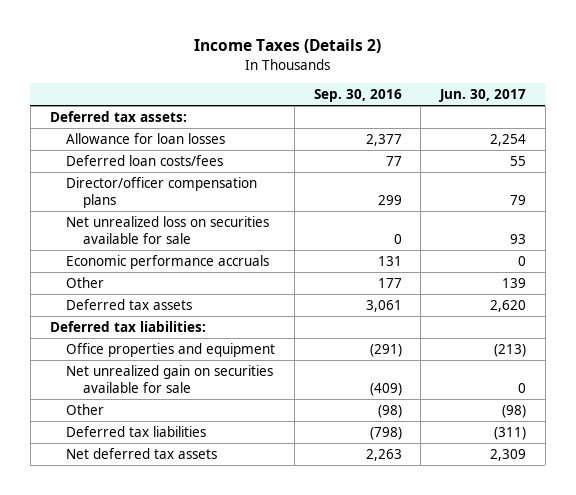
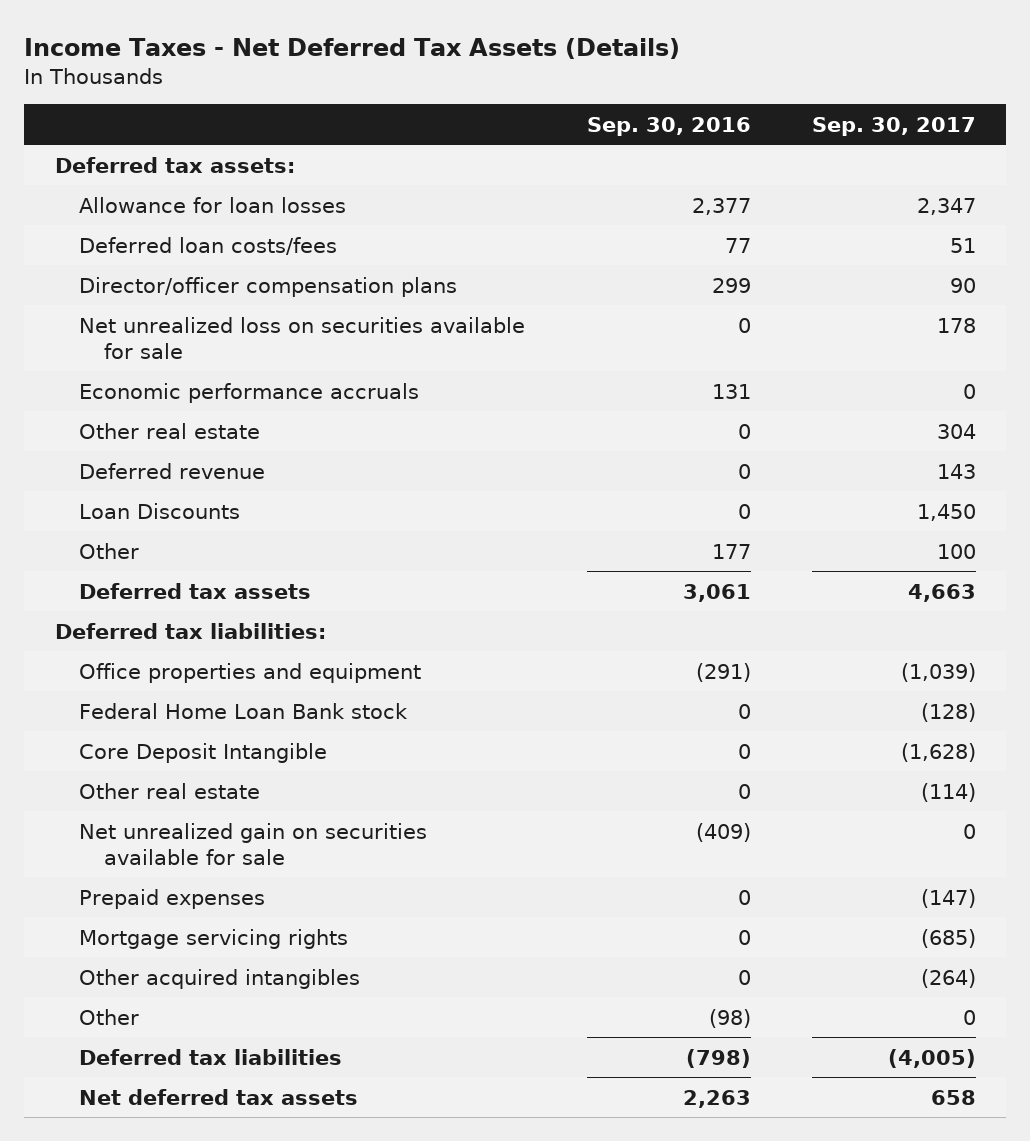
- Income Taxes (Details 2)
+ Income Taxes - Net Deferred Tax Assets (Details)
- | Sep. 30, 2016 | Jun. 30, 2017
+ | Sep. 30, 2016 | Sep. 30, 2017
+ Other real estate | 0 | 304
+ Deferred revenue | 0 | 143
+ Loan Discounts | 0 | 1,450
+ Federal Home Loan Bank stock | 0 | (128)
+ Core Deposit Intangible | 0 | (1,628)
+ Other real estate | 0 | (114)
+ Prepaid expenses | 0 | (147)
+ Mortgage servicing rights | 0 | (685)
+ Other acquired intangibles | 0 | (264)

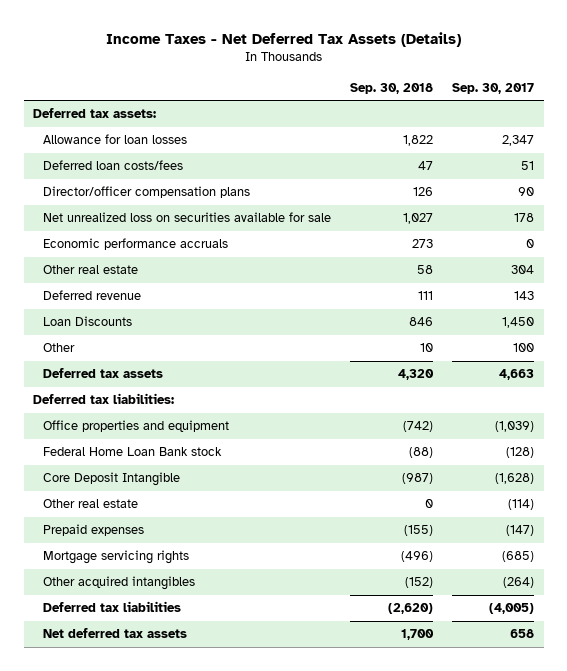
- | Sep. 30, 2016 | Sep. 30, 2017
+ | Sep. 30, 2018 | Sep. 30, 2017
- Net unrealized gain on securities available for sale | (409) | 0
- Other | (98) | 0

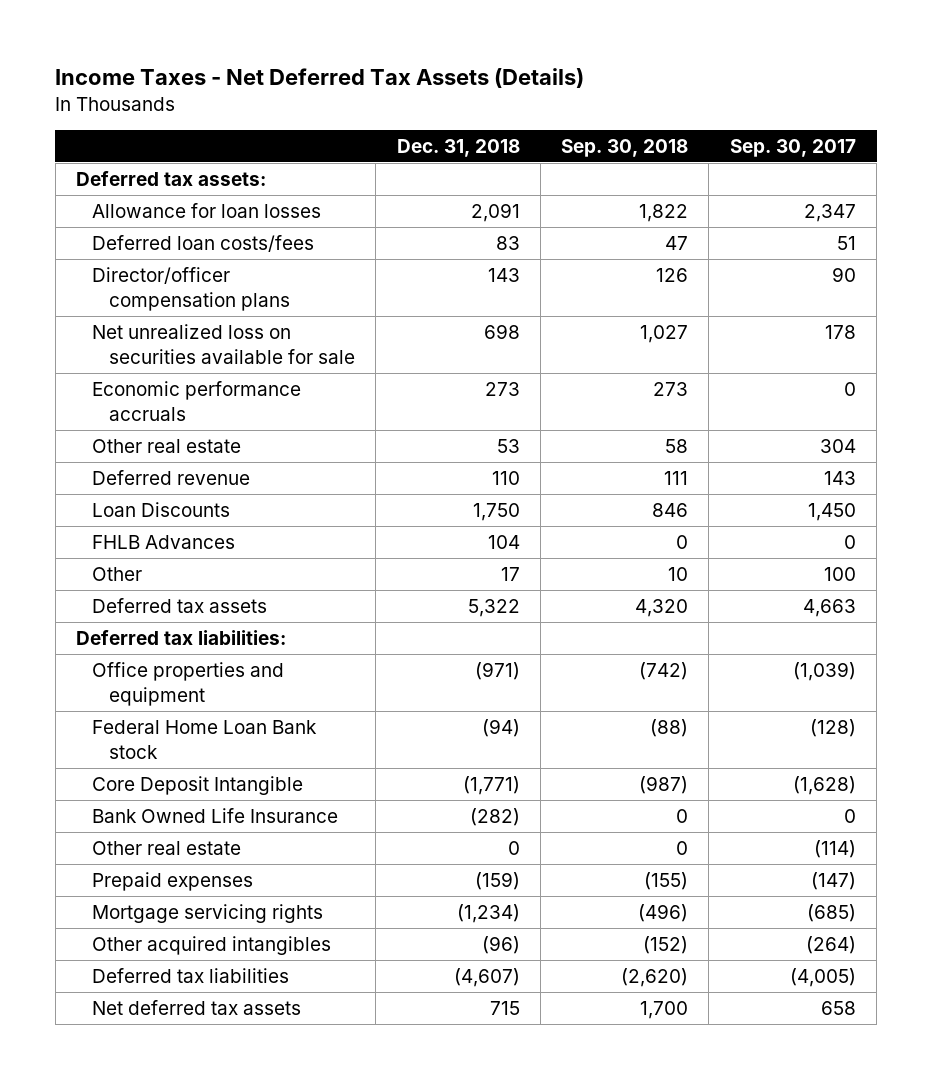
- | Sep. 30, 2018 | Sep. 30, 2017
+ | Dec. 31, 2018 | Sep. 30, 2018 | Sep. 30, 2017
+ FHLB Advances | 104 | 0 | 0
+ Bank Owned Life Insurance | (282) | 0 | 0

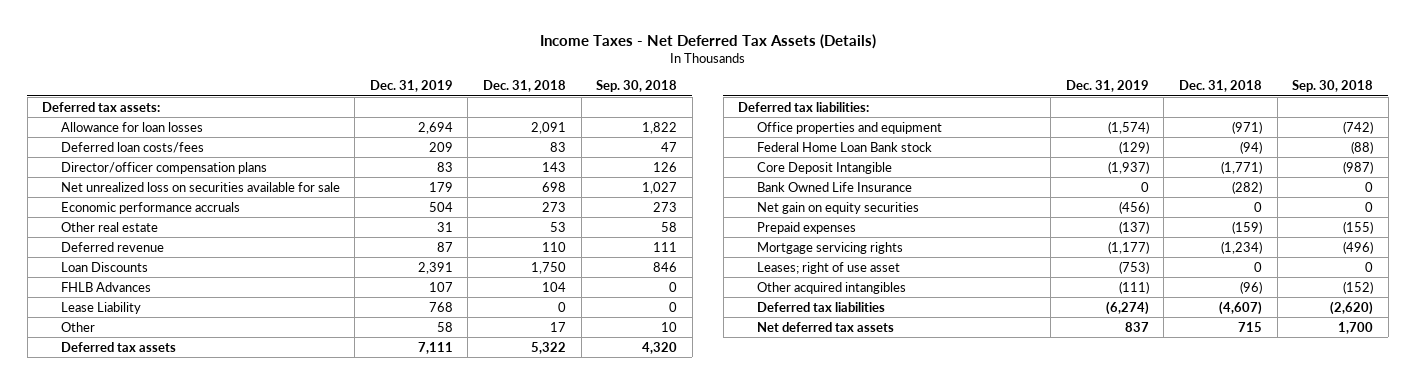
- | Dec. 31, 2018 | Sep. 30, 2018 | Sep. 30, 2017
+ | Dec. 31, 2019 | Dec. 31, 2018 | Sep. 30, 2018
+ Lease Liability | 768 | 0 | 0
- Other real estate | 0 | 0 | (114)
+ Net gain on equity securities | (456) | 0 | 0
+ Leases; right of use asset | (753) | 0 | 0

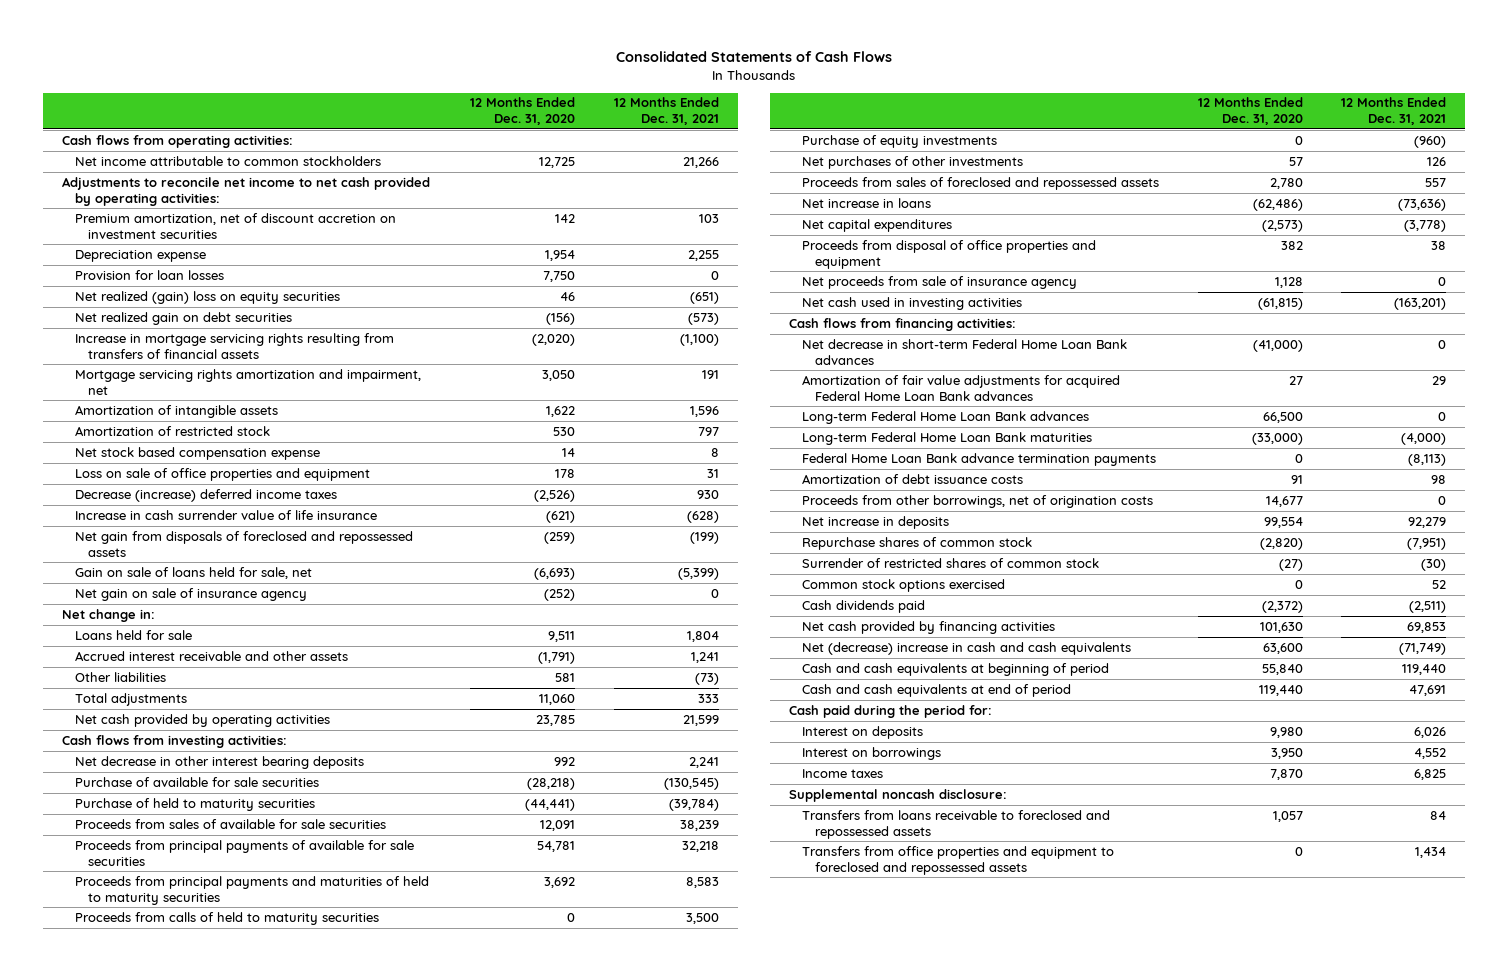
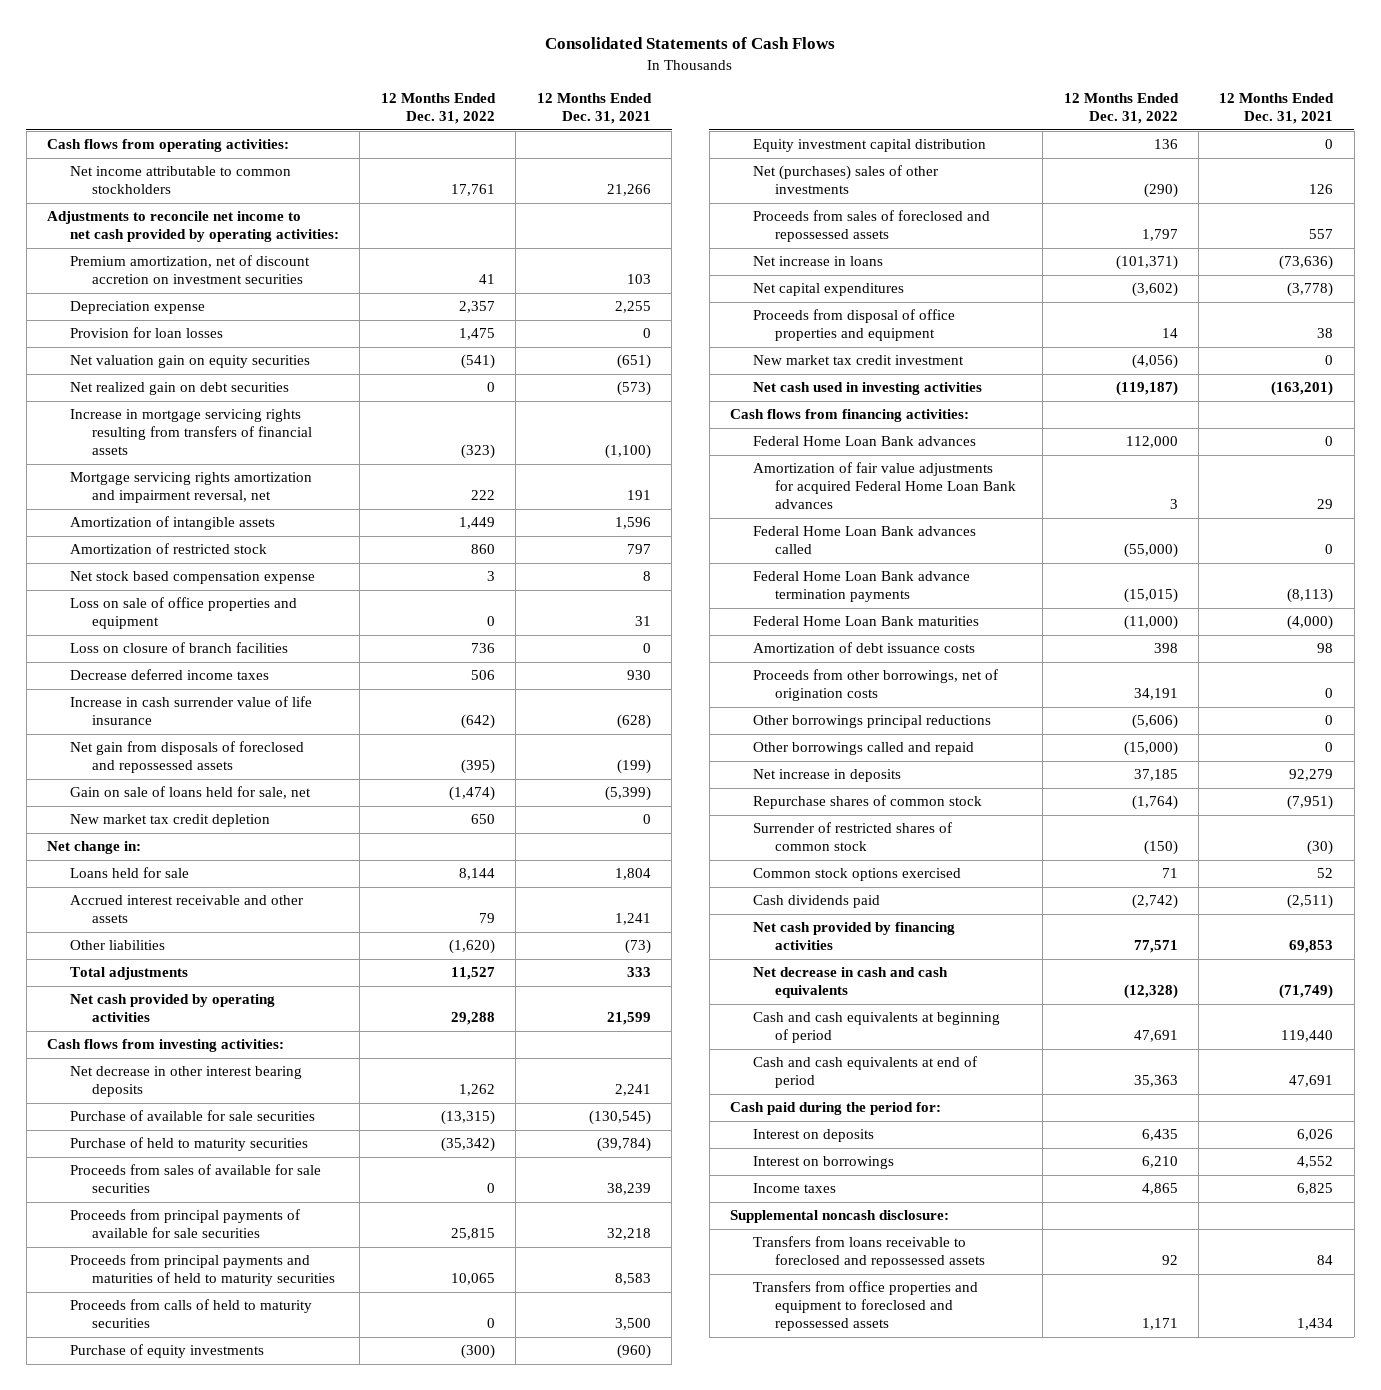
- | 12 Months Ended Dec. 31, 2020 | 12 Months Ended Dec. 31, 2021
+ | 12 Months Ended Dec. 31, 2022 | 12 Months Ended Dec. 31, 2021
- Net realized (gain) loss on equity securities | 46 | (651)
+ Net valuation gain on equity securities | (541) | (651)
- Mortgage servicing rights amortization and impairment, net | 3,050 | 191
+ Mortgage servicing rights amortization and impairment reversal, net | 222 | 191
- Decrease (increase) deferred income taxes | (2,526) | 930
+ Loss on closure of branch facilities | 736 | 0
+ Decrease deferred income taxes | 506 | 930
- Net gain on sale of insurance agency | (252) | 0
+ New market tax credit depletion | 650 | 0
- Net purchases of other investments | 57 | 126
+ Equity investment capital distribution | 136 | 0
+ Net (purchases) sales of other investments | (290) | 126
- Net proceeds from sale of insurance agency | 1,128 | 0
+ New market tax credit investment | (4,056) | 0
- Net decrease in short-term Federal Home Loan Bank advances | (41,000) | 0
+ Federal Home Loan Bank advances | 112,000 | 0
- Long-term Federal Home Loan Bank advances | 66,500 | 0
- Long-term Federal Home Loan Bank maturities | (33,000) | (4,000)
+ Federal Home Loan Bank advances called | (55,000) | 0
+ Federal Home Loan Bank maturities | (11,000) | (4,000)
+ Other borrowings principal reductions | (5,606) | 0
+ Other borrowings called and repaid | (15,000) | 0
- Net (decrease) increase in cash and cash equivalents | 63,600 | (71,749)
+ Net decrease in cash and cash equivalents | (12,328) | (71,749)

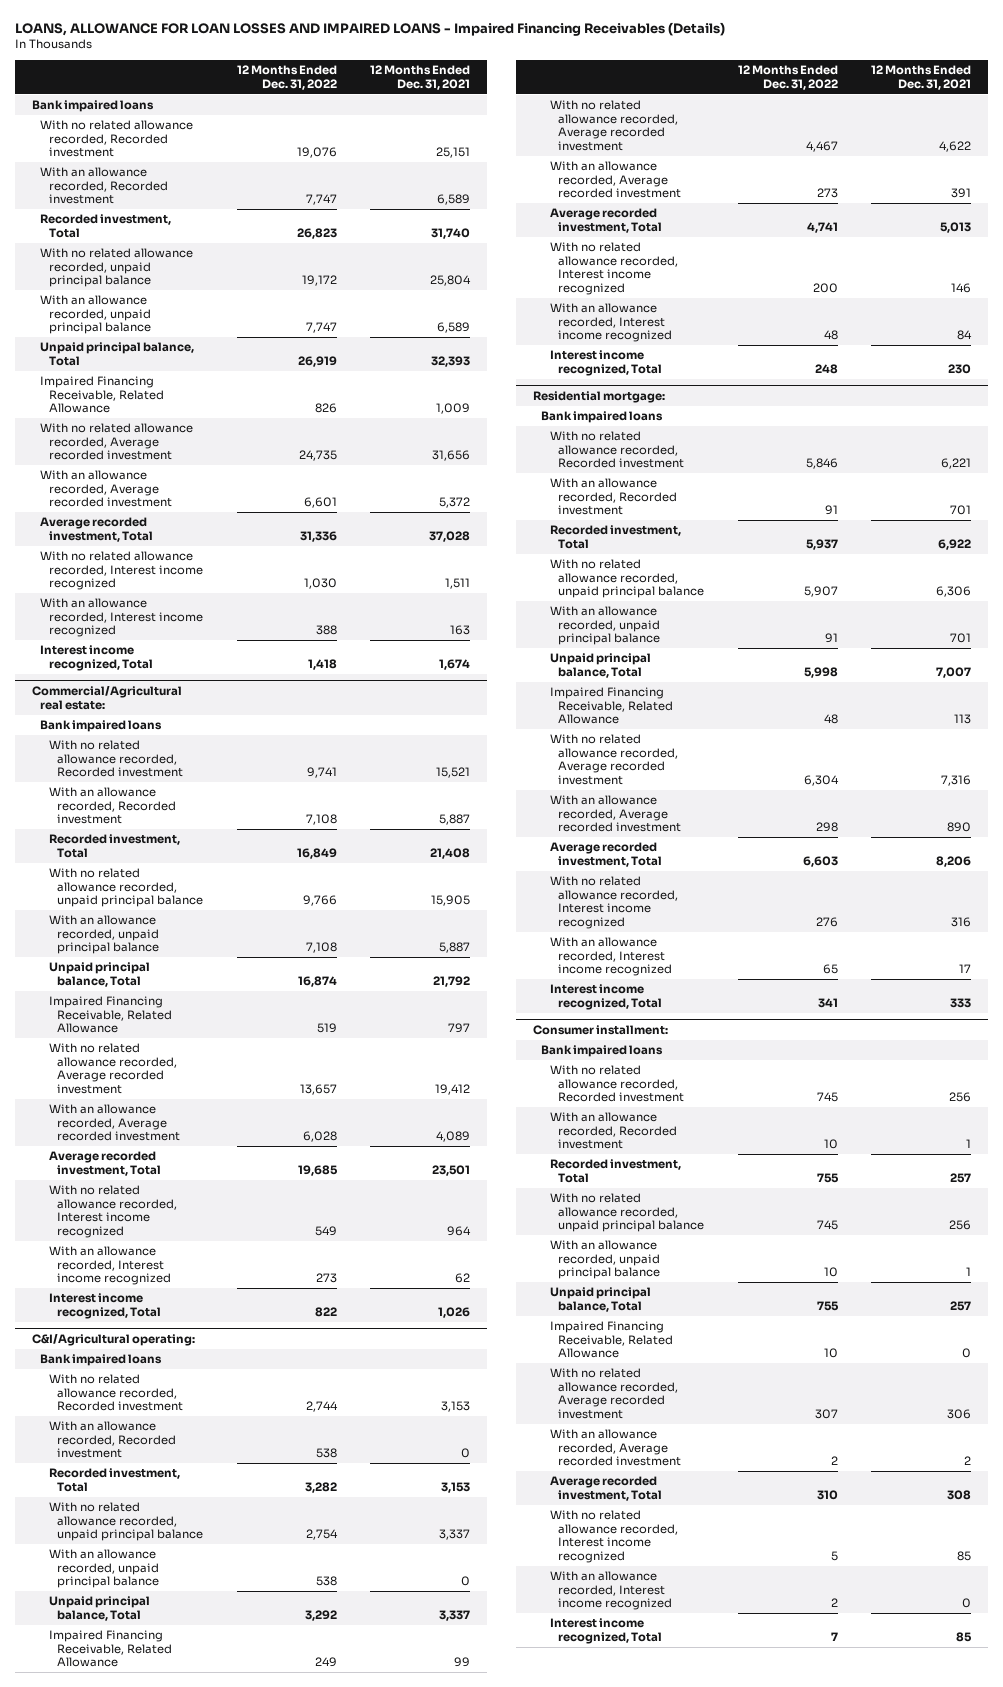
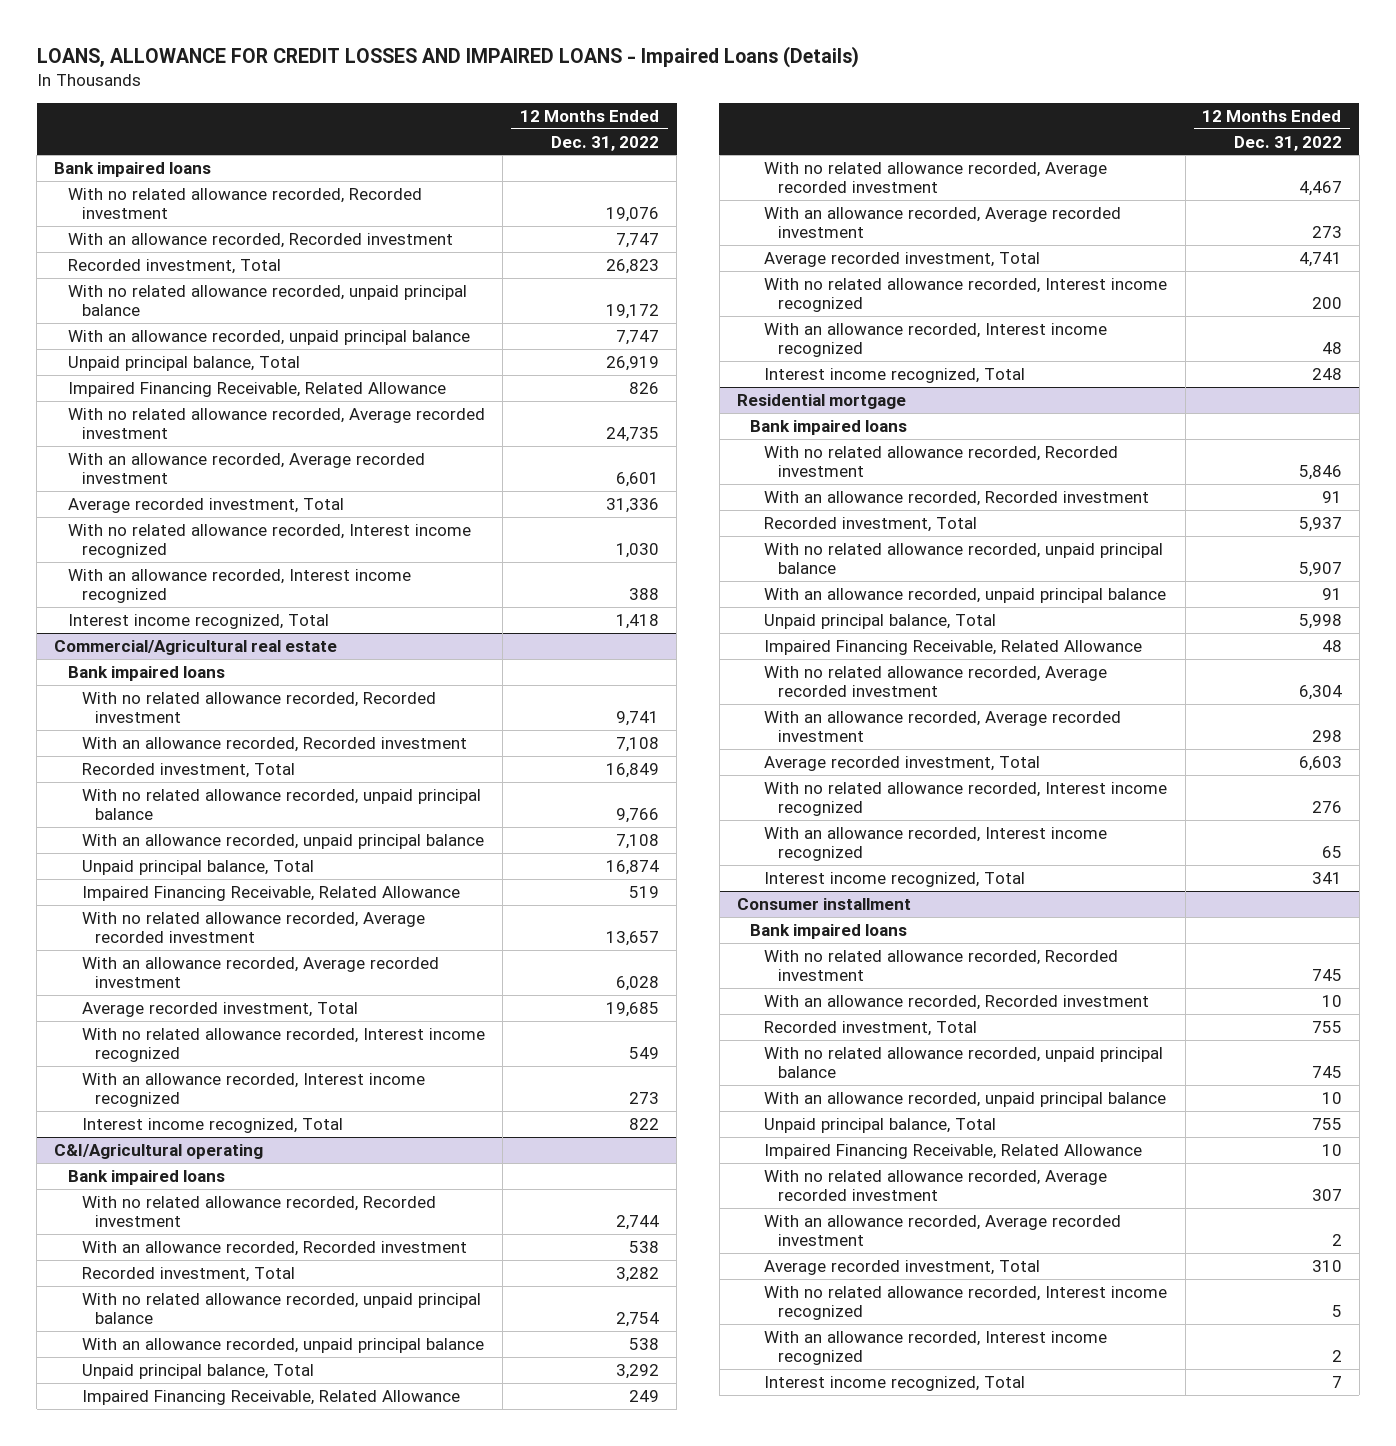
- LOANS, ALLOWANCE FOR LOAN LOSSES AND IMPAIRED LOANS - Impaired Financing Receivables (Details)
+ LOANS, ALLOWANCE FOR CREDIT LOSSES AND IMPAIRED LOANS - Impaired Loans (Details)
- | 12 Months Ended Dec. 31, 2022 | 12 Months Ended Dec. 31, 2021
+ | 12 Months Ended Dec. 31, 2022
- Commercial/Agricultural real estate:
+ Commercial/Agricultural real estate
- C&I/Agricultural operating:
+ C&I/Agricultural operating
- Residential mortgage:
+ Residential mortgage
- Consumer installment:
+ Consumer installment

